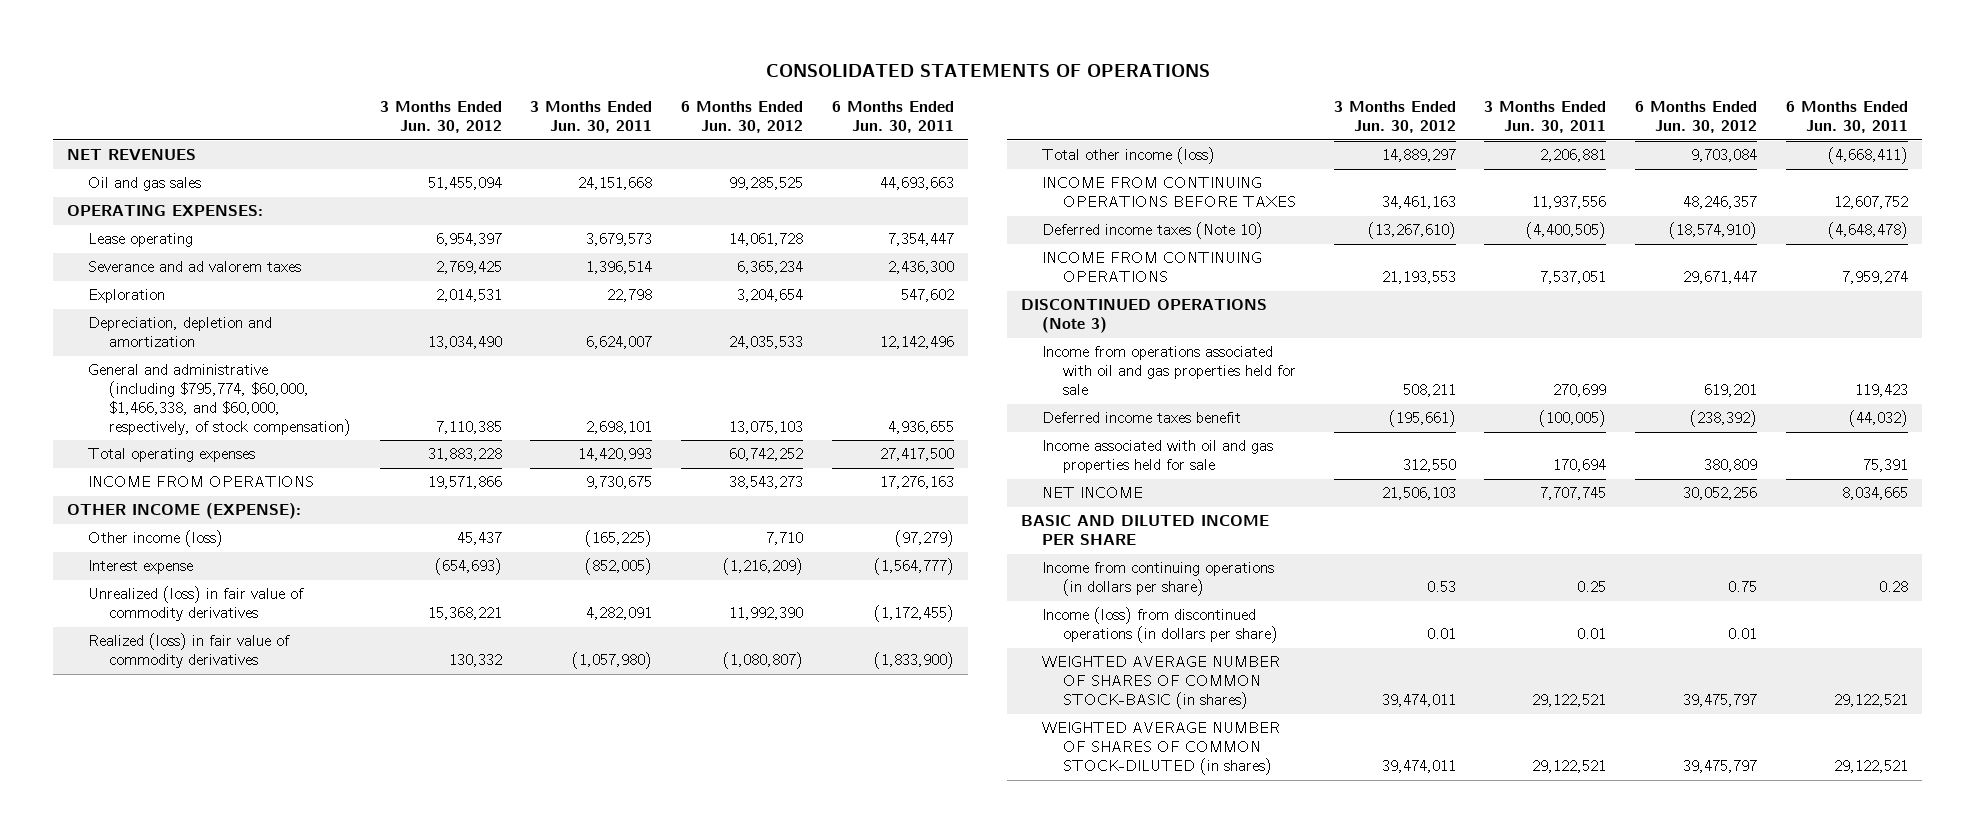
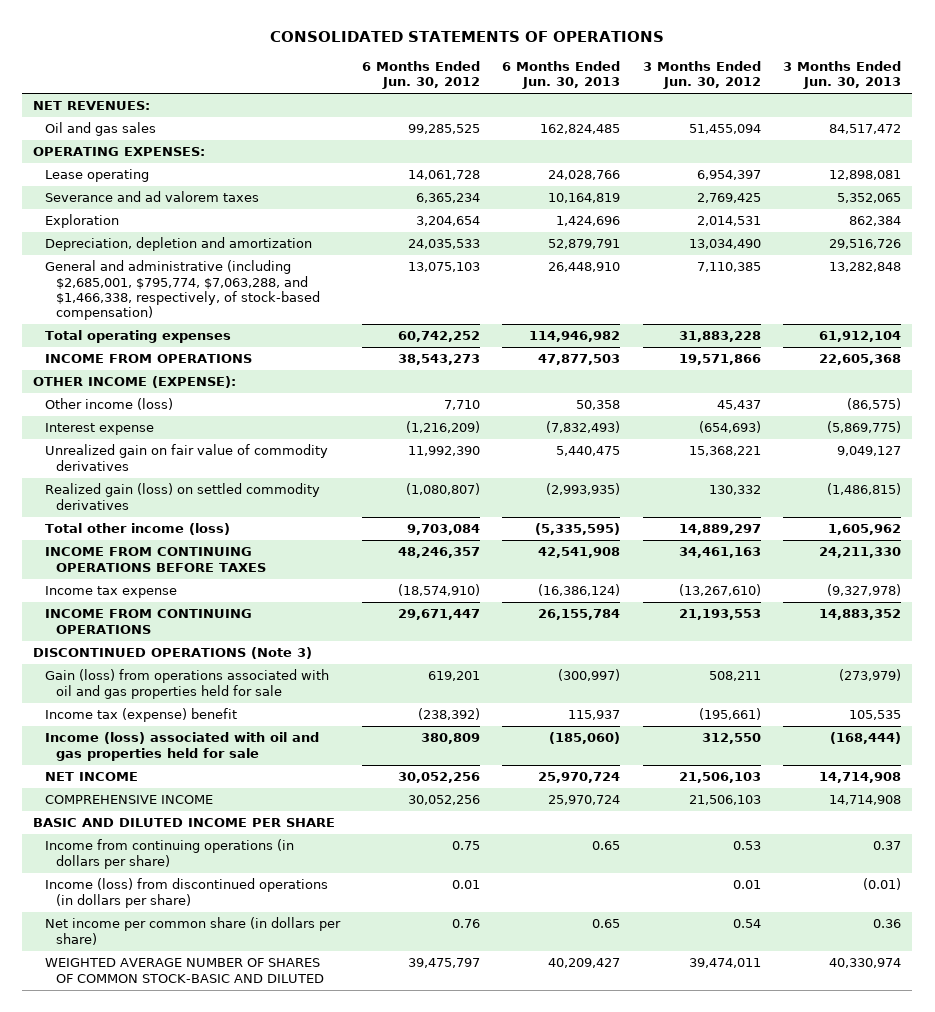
- | 3 Months Ended Jun. 30, 2012 | 3 Months Ended Jun. 30, 2011 | 6 Months Ended Jun. 30, 2012 | 6 Months Ended Jun. 30, 2011
+ | 6 Months Ended Jun. 30, 2012 | 6 Months Ended Jun. 30, 2013 | 3 Months Ended Jun. 30, 2012 | 3 Months Ended Jun. 30, 2013
- NET REVENUES
+ NET REVENUES:
- General and administrative (including $795,774, $60,000, $1,466,338, and $60,000, respectively, of stock compensation) | 7,110,385 | 2,698,101 | 13,075,103 | 4,936,655
+ General and administrative (including $2,685,001, $795,774, $7,063,288, and $1,466,338, respectively, of stock-based compensation) | 13,075,103 | 26,448,910 | 7,110,385 | 13,282,848
- Unrealized (loss) in fair value of commodity derivatives | 15,368,221 | 4,282,091 | 11,992,390 | (1,172,455)
- Realized (loss) in fair value of commodity derivatives | 130,332 | (1,057,980) | (1,080,807) | (1,833,900)
+ Unrealized gain on fair value of commodity derivatives | 11,992,390 | 5,440,475 | 15,368,221 | 9,049,127
+ Realized gain (loss) on settled commodity derivatives | (1,080,807) | (2,993,935) | 130,332 | (1,486,815)
- Deferred income taxes (Note 10) | (13,267,610) | (4,400,505) | (18,574,910) | (4,648,478)
+ Income tax expense | (18,574,910) | (16,386,124) | (13,267,610) | (9,327,978)
- Income from operations associated with oil and gas properties held for sale | 508,211 | 270,699 | 619,201 | 119,423
- Deferred income taxes benefit | (195,661) | (100,005) | (238,392) | (44,032)
- Income associated with oil and gas properties held for sale | 312,550 | 170,694 | 380,809 | 75,391
+ Gain (loss) from operations associated with oil and gas properties held for sale | 619,201 | (300,997) | 508,211 | (273,979)
+ Income tax (expense) benefit | (238,392) | 115,937 | (195,661) | 105,535
+ Income (loss) associated with oil and gas properties held for sale | 380,809 | (185,060) | 312,550 | (168,444)
+ COMPREHENSIVE INCOME | 30,052,256 | 25,970,724 | 21,506,103 | 14,714,908
- WEIGHTED AVERAGE NUMBER OF SHARES OF COMMON STOCK-BASIC (in shares) | 39,474,011 | 29,122,521 | 39,475,797 | 29,122,521
- WEIGHTED AVERAGE NUMBER OF SHARES OF COMMON STOCK-DILUTED (in shares) | 39,474,011 | 29,122,521 | 39,475,797 | 29,122,521
+ Net income per common share (in dollars per share) | 0.76 | 0.65 | 0.54 | 0.36
+ WEIGHTED AVERAGE NUMBER OF SHARES OF COMMON STOCK-BASIC AND DILUTED | 39,475,797 | 40,209,427 | 39,474,011 | 40,330,974

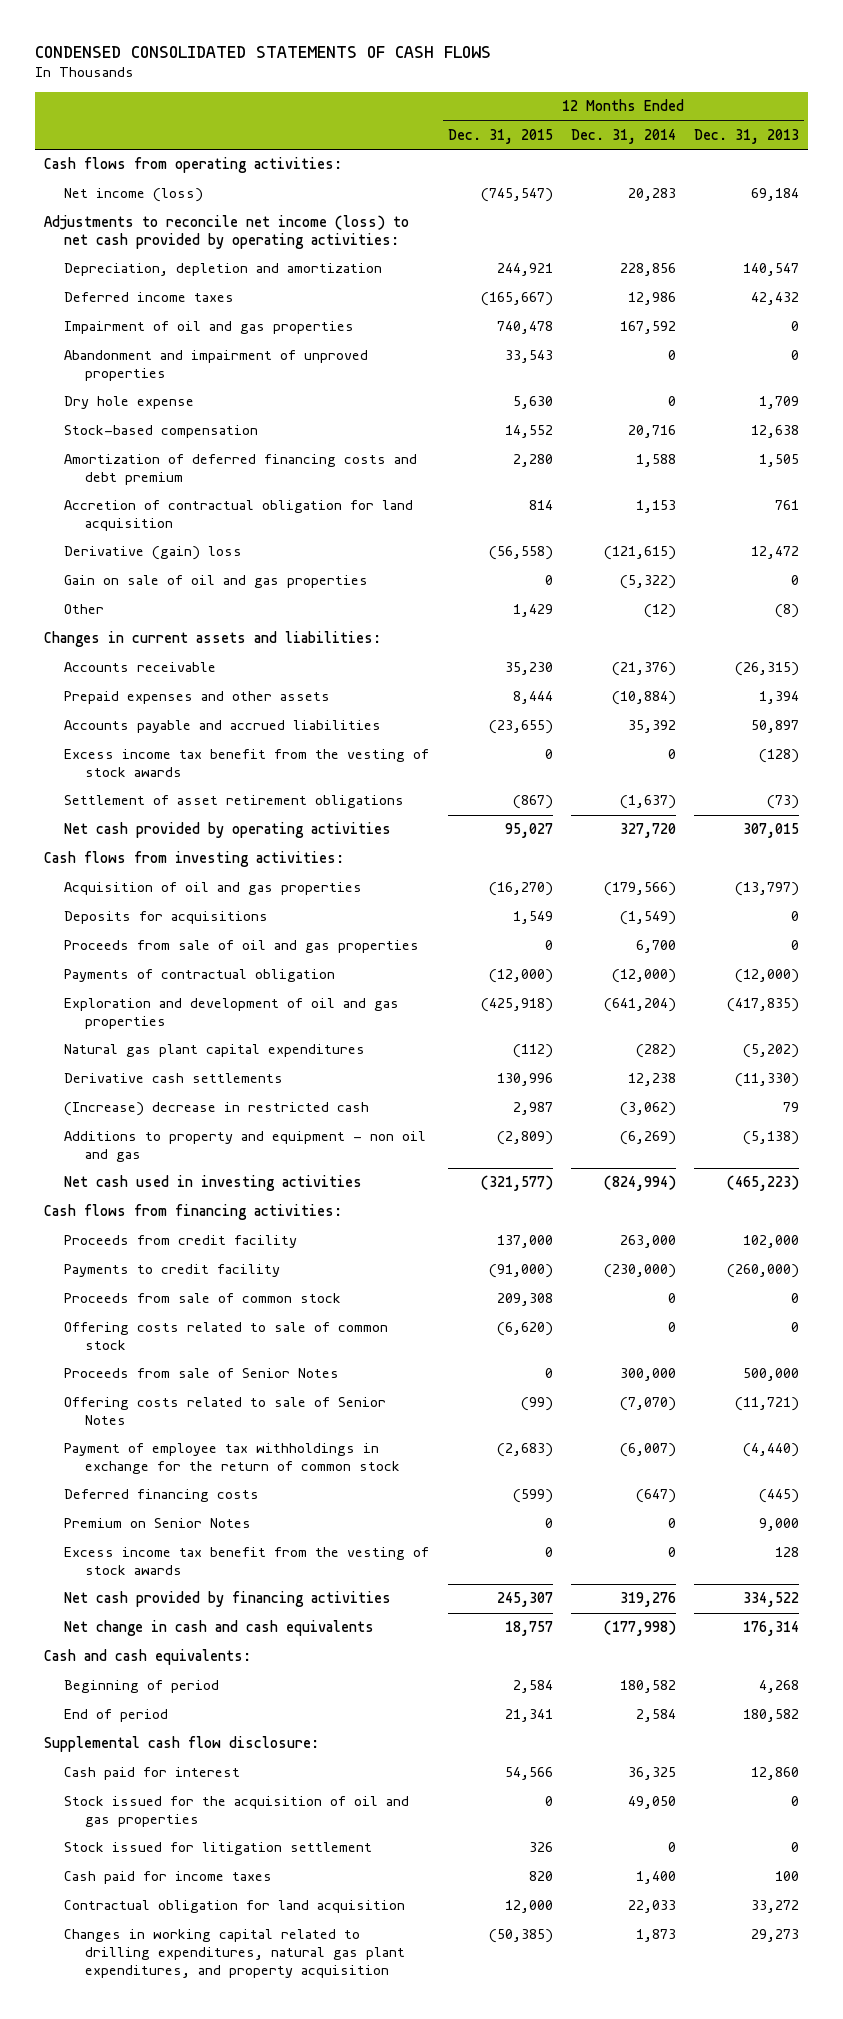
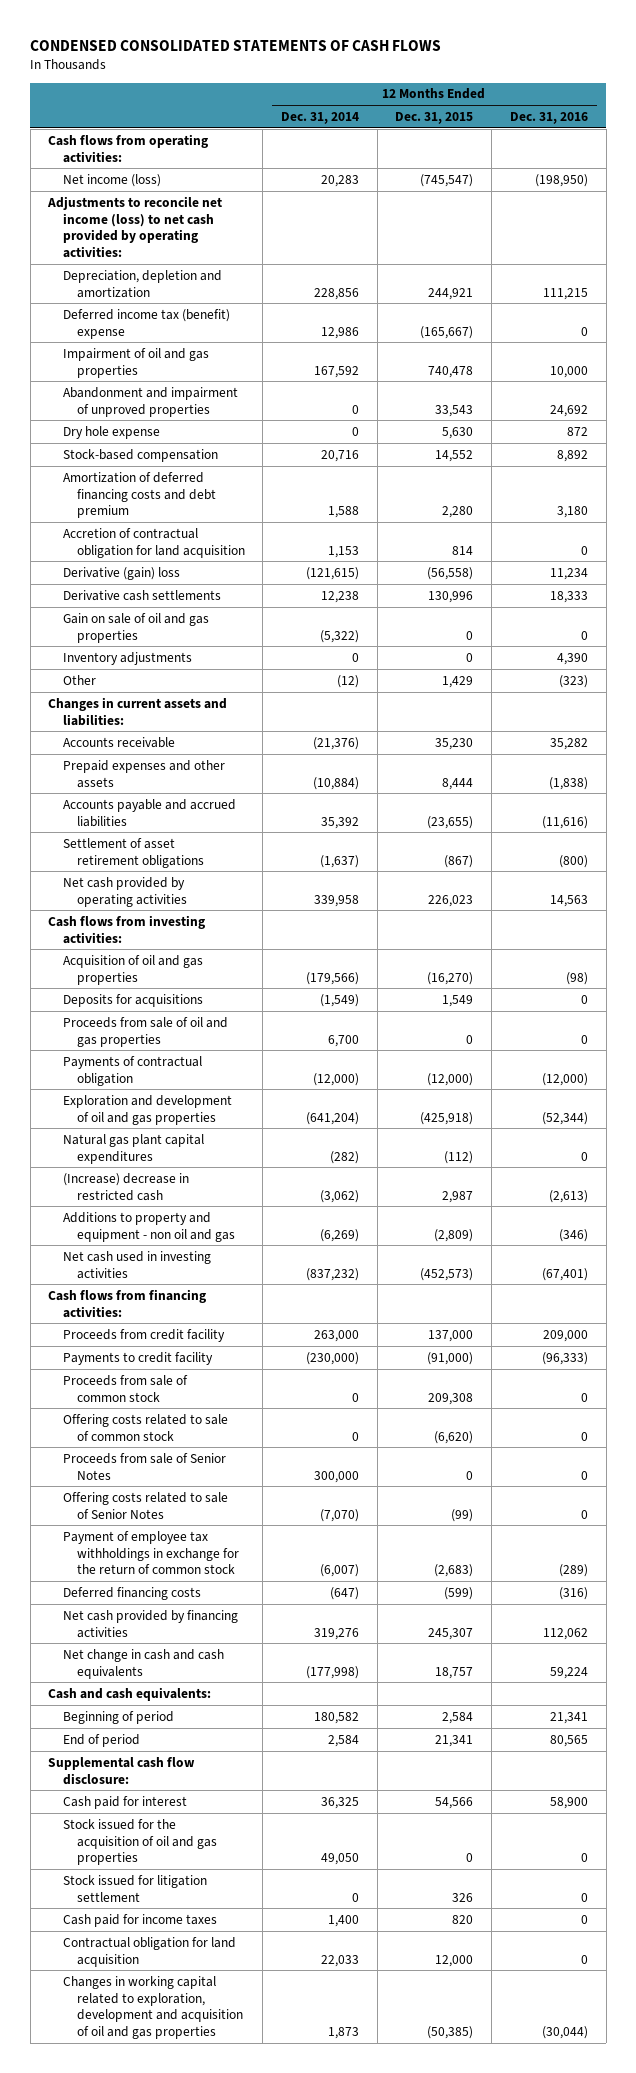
- | 12 Months Ended Dec. 31, 2015 | 12 Months Ended Dec. 31, 2014 | 12 Months Ended Dec. 31, 2013
+ | 12 Months Ended Dec. 31, 2014 | 12 Months Ended Dec. 31, 2015 | 12 Months Ended Dec. 31, 2016
- Deferred income taxes | (165,667) | 12,986 | 42,432
+ Deferred income tax (benefit) expense | 12,986 | (165,667) | 0
moved up: Derivative cash settlements | 12,238 | 130,996 | 18,333
+ Inventory adjustments | 0 | 0 | 4,390
- Excess income tax benefit from the vesting of stock awards | 0 | 0 | (128)
- Net cash provided by operating activities | 95,027 | 327,720 | 307,015
+ Net cash provided by operating activities | 339,958 | 226,023 | 14,563
- Net cash used in investing activities | (321,577) | (824,994) | (465,223)
+ Net cash used in investing activities | (837,232) | (452,573) | (67,401)
- Premium on Senior Notes | 0 | 0 | 9,000
- Excess income tax benefit from the vesting of stock awards | 0 | 0 | 128
- Changes in working capital related to drilling expenditures, natural gas plant expenditures, and property acquisition | (50,385) | 1,873 | 29,273
+ Changes in working capital related to exploration, development and acquisition of oil and gas properties | 1,873 | (50,385) | (30,044)

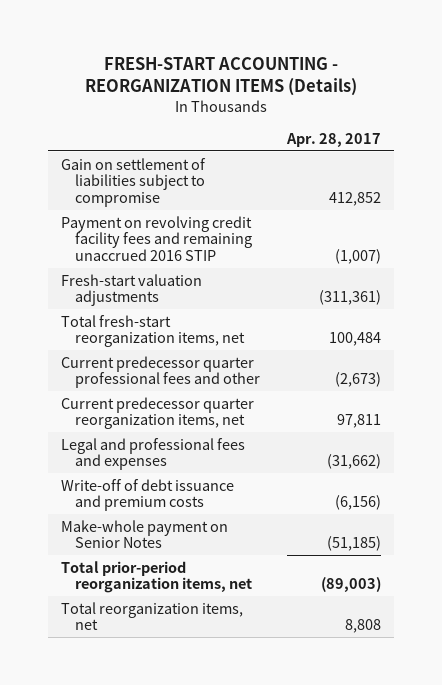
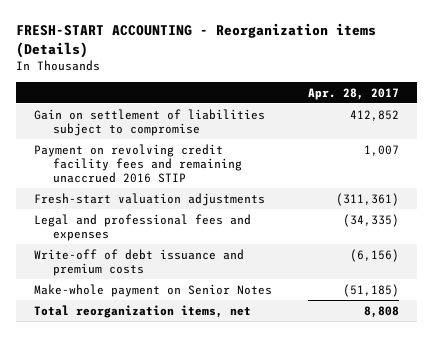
- FRESH-START ACCOUNTING - REORGANIZATION ITEMS (Details)
+ FRESH-START ACCOUNTING - Reorganization items (Details)
- Payment on revolving credit facility fees and remaining unaccrued 2016 STIP | (1,007)
+ Payment on revolving credit facility fees and remaining unaccrued 2016 STIP | 1,007
- Total fresh-start reorganization items, net | 100,484
- Current predecessor quarter professional fees and other | (2,673)
- Current predecessor quarter reorganization items, net | 97,811
- Legal and professional fees and expenses | (31,662)
+ Legal and professional fees and expenses | (34,335)
- Total prior-period reorganization items, net | (89,003)

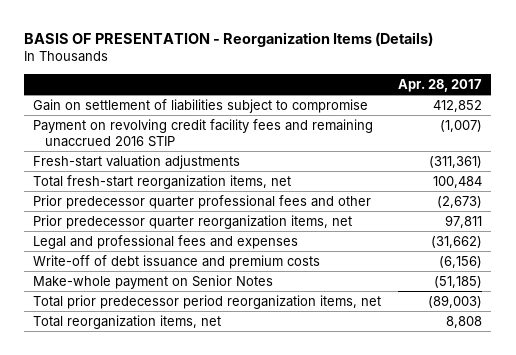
- FRESH-START ACCOUNTING - Reorganization items (Details)
+ BASIS OF PRESENTATION - Reorganization Items (Details)
- Payment on revolving credit facility fees and remaining unaccrued 2016 STIP | 1,007
+ Payment on revolving credit facility fees and remaining unaccrued 2016 STIP | (1,007)
- Legal and professional fees and expenses | (34,335)
+ Total fresh-start reorganization items, net | 100,484
+ Prior predecessor quarter professional fees and other | (2,673)
+ Prior predecessor quarter reorganization items, net | 97,811
+ Legal and professional fees and expenses | (31,662)
+ Total prior predecessor period reorganization items, net | (89,003)

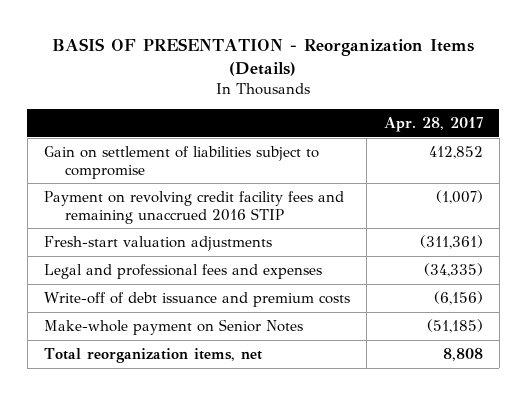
- Total fresh-start reorganization items, net | 100,484
- Prior predecessor quarter professional fees and other | (2,673)
- Prior predecessor quarter reorganization items, net | 97,811
- Legal and professional fees and expenses | (31,662)
+ Legal and professional fees and expenses | (34,335)
- Total prior predecessor period reorganization items, net | (89,003)

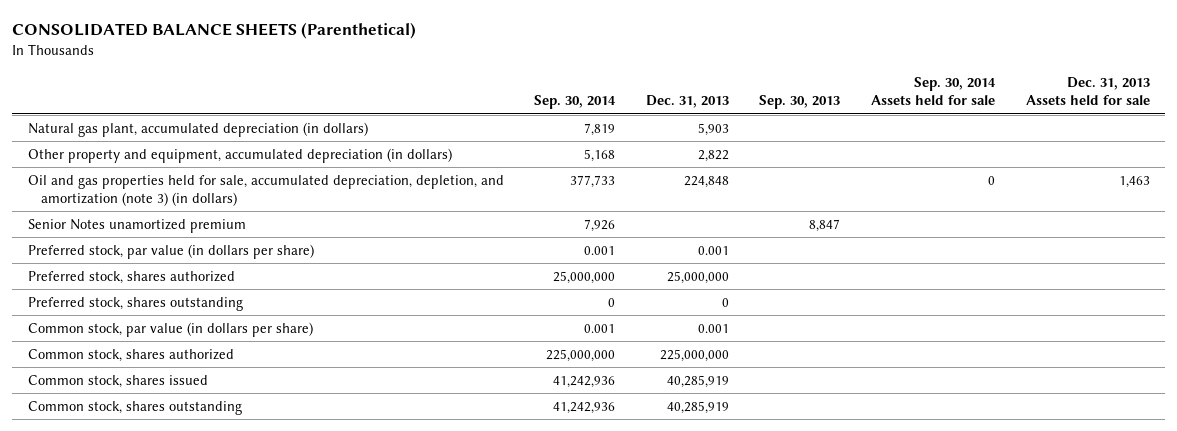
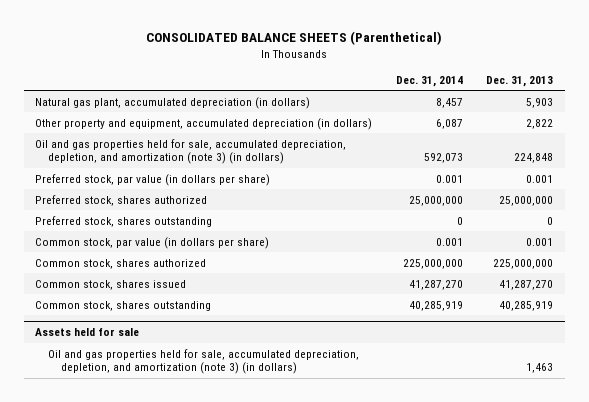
- | Sep. 30, 2014 | Dec. 31, 2013 | Sep. 30, 2013 | Sep. 30, 2014 Assets held for sale | Dec. 31, 2013 Assets held for sale
+ | Dec. 31, 2014 | Dec. 31, 2013
- Senior Notes unamortized premium | 7,926 | | 8,847 | |
- Common stock, shares issued | 41,242,936 | 40,285,919 | | |
+ Common stock, shares issued | 41,287,270 | 41,287,270
+ Assets held for sale
+ Oil and gas properties held for sale, accumulated depreciation, depletion, and amortization (note 3) (in dollars) | | 1,463

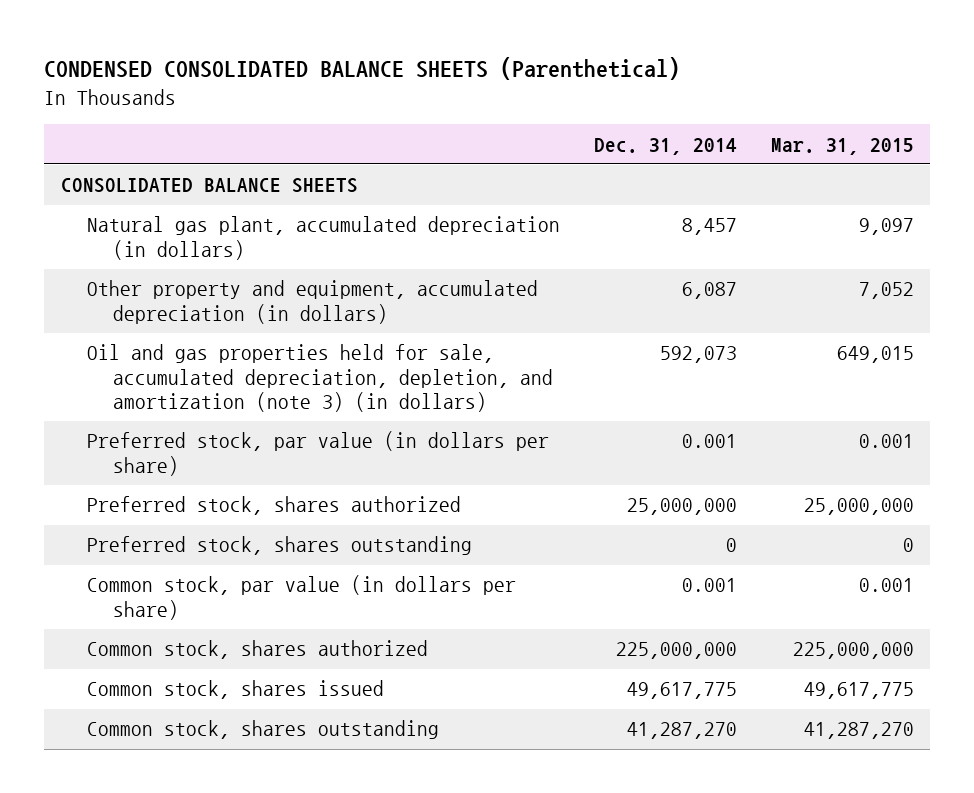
- CONSOLIDATED BALANCE SHEETS (Parenthetical)
+ CONDENSED CONSOLIDATED BALANCE SHEETS (Parenthetical)
- | Dec. 31, 2014 | Dec. 31, 2013
+ | Dec. 31, 2014 | Mar. 31, 2015
+ CONSOLIDATED BALANCE SHEETS
- Common stock, shares issued | 41,287,270 | 41,287,270
- Common stock, shares outstanding | 40,285,919 | 40,285,919
- Assets held for sale
- Oil and gas properties held for sale, accumulated depreciation, depletion, and amortization (note 3) (in dollars) | | 1,463
+ Common stock, shares issued | 49,617,775 | 49,617,775
+ Common stock, shares outstanding | 41,287,270 | 41,287,270

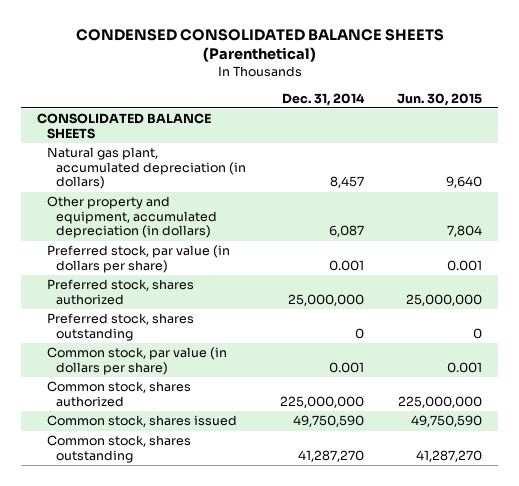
- | Dec. 31, 2014 | Mar. 31, 2015
+ | Dec. 31, 2014 | Jun. 30, 2015
- Oil and gas properties held for sale, accumulated depreciation, depletion, and amortization (note 3) (in dollars) | 592,073 | 649,015
- Common stock, shares issued | 49,617,775 | 49,617,775
+ Common stock, shares issued | 49,750,590 | 49,750,590

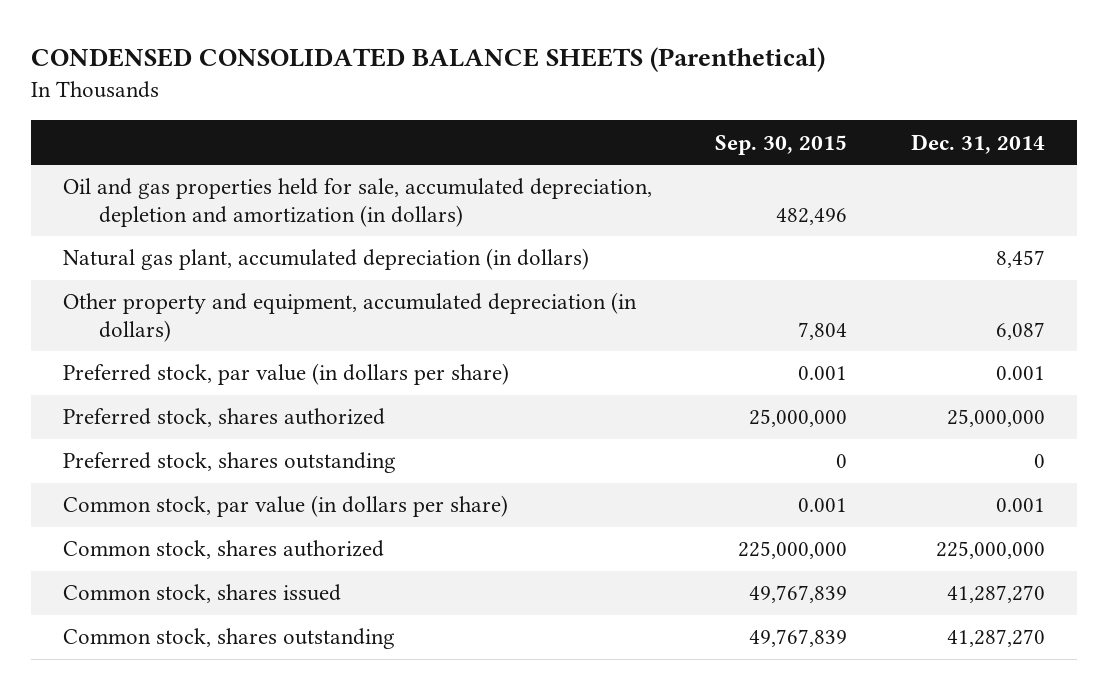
- | Dec. 31, 2014 | Jun. 30, 2015
+ | Sep. 30, 2015 | Dec. 31, 2014
- CONSOLIDATED BALANCE SHEETS
+ Oil and gas properties held for sale, accumulated depreciation, depletion and amortization (in dollars) | 482,496 |
- Common stock, shares issued | 49,750,590 | 49,750,590
+ Common stock, shares issued | 49,767,839 | 41,287,270

